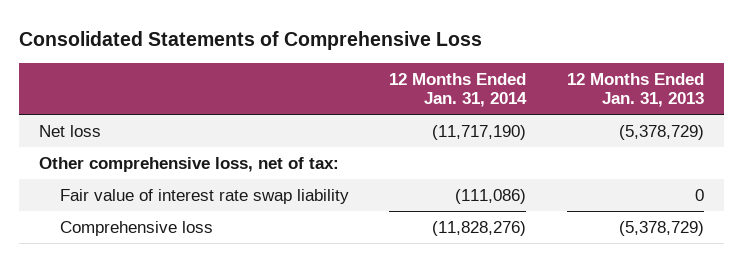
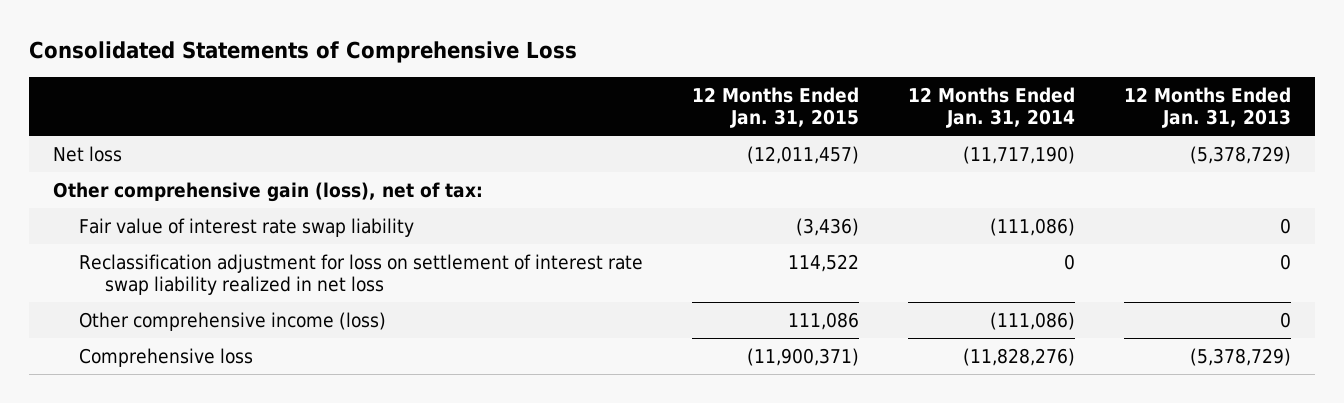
- | 12 Months Ended Jan. 31, 2014 | 12 Months Ended Jan. 31, 2013
+ | 12 Months Ended Jan. 31, 2015 | 12 Months Ended Jan. 31, 2014 | 12 Months Ended Jan. 31, 2013
- Other comprehensive loss, net of tax:
+ Other comprehensive gain (loss), net of tax:
+ Reclassification adjustment for loss on settlement of interest rate swap liability realized in net loss | 114,522 | 0 | 0
+ Other comprehensive income (loss) | 111,086 | (111,086) | 0

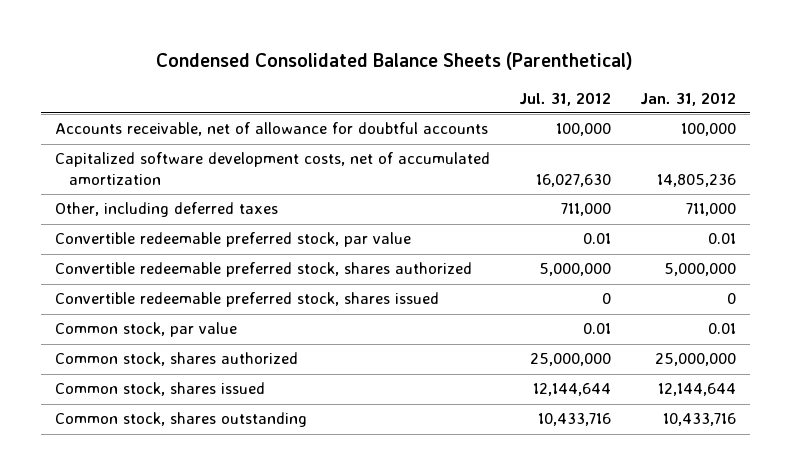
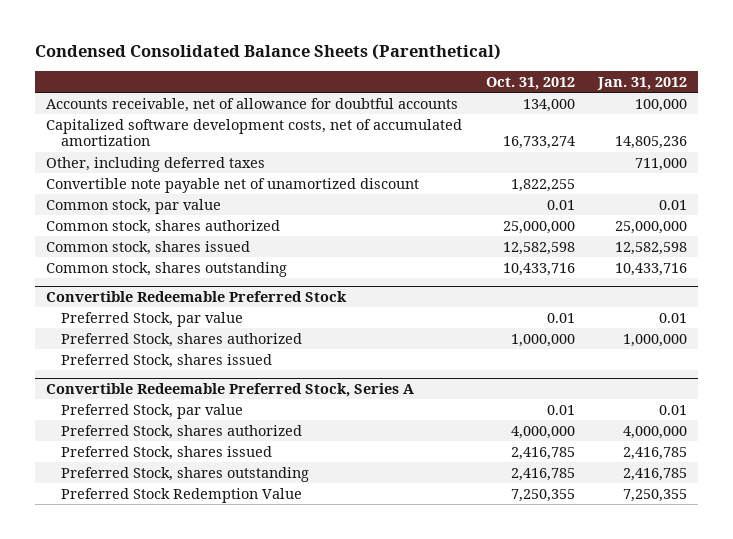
- | Jul. 31, 2012 | Jan. 31, 2012
+ | Oct. 31, 2012 | Jan. 31, 2012
- Convertible redeemable preferred stock, par value | 0.01 | 0.01
- Convertible redeemable preferred stock, shares authorized | 5,000,000 | 5,000,000
- Convertible redeemable preferred stock, shares issued | 0 | 0
+ Convertible note payable net of unamortized discount | 1,822,255 |
- Common stock, shares issued | 12,144,644 | 12,144,644
+ Common stock, shares issued | 12,582,598 | 12,582,598
+ Convertible Redeemable Preferred Stock
+ Preferred Stock, par value | 0.01 | 0.01
+ Preferred Stock, shares authorized | 1,000,000 | 1,000,000
+ Preferred Stock, shares issued
+ Convertible Redeemable Preferred Stock, Series A
+ Preferred Stock, par value | 0.01 | 0.01
+ Preferred Stock, shares authorized | 4,000,000 | 4,000,000
+ Preferred Stock, shares issued | 2,416,785 | 2,416,785
+ Preferred Stock, shares outstanding | 2,416,785 | 2,416,785
+ Preferred Stock Redemption Value | 7,250,355 | 7,250,355

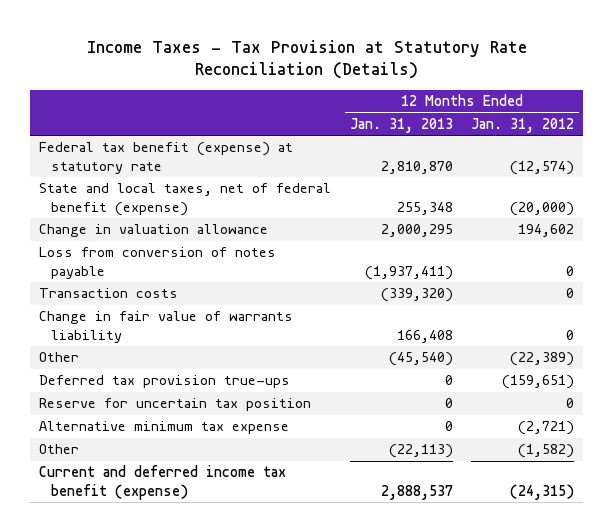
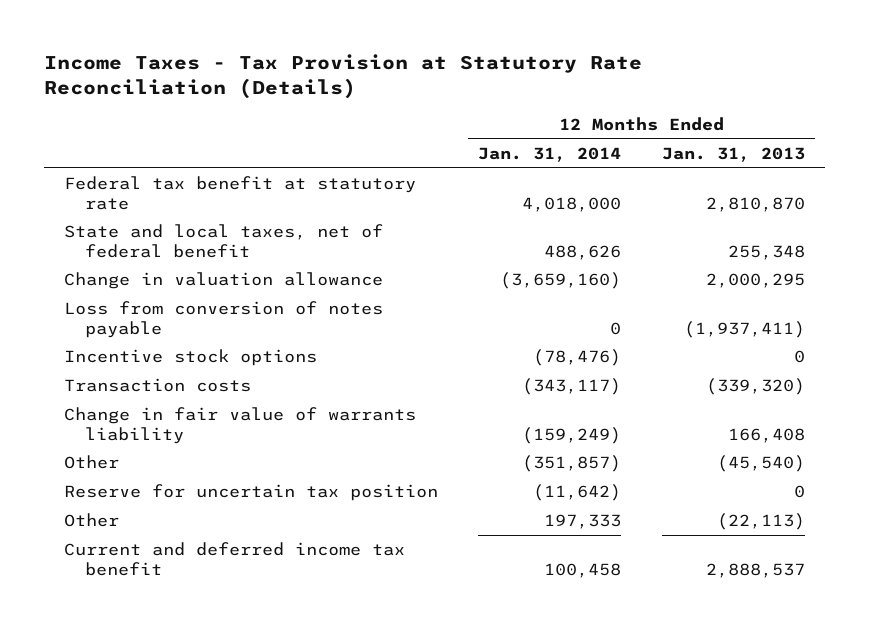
- | 12 Months Ended Jan. 31, 2013 | 12 Months Ended Jan. 31, 2012
+ | 12 Months Ended Jan. 31, 2014 | 12 Months Ended Jan. 31, 2013
- Federal tax benefit (expense) at statutory rate | 2,810,870 | (12,574)
- State and local taxes, net of federal benefit (expense) | 255,348 | (20,000)
+ Federal tax benefit at statutory rate | 4,018,000 | 2,810,870
+ State and local taxes, net of federal benefit | 488,626 | 255,348
+ Incentive stock options | (78,476) | 0
- Deferred tax provision true-ups | 0 | (159,651)
- Alternative minimum tax expense | 0 | (2,721)
- Current and deferred income tax benefit (expense) | 2,888,537 | (24,315)
+ Current and deferred income tax benefit | 100,458 | 2,888,537

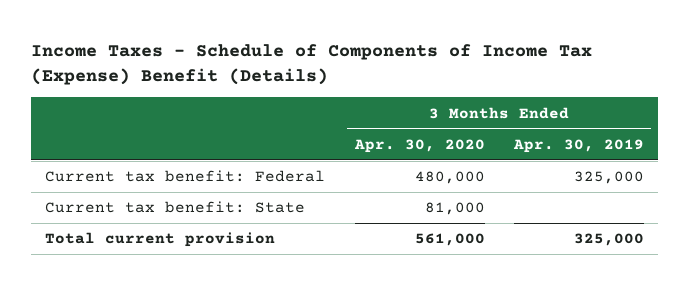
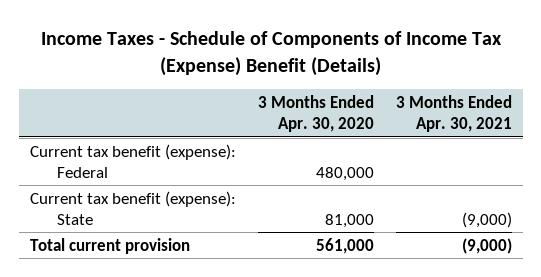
- | 3 Months Ended Apr. 30, 2020 | 3 Months Ended Apr. 30, 2019
+ | 3 Months Ended Apr. 30, 2020 | 3 Months Ended Apr. 30, 2021
- Current tax benefit: Federal | 480,000 | 325,000
- Current tax benefit: State | 81,000 |
+ Current tax benefit (expense): Federal | 480,000 |
+ Current tax benefit (expense): State | 81,000 | (9,000)

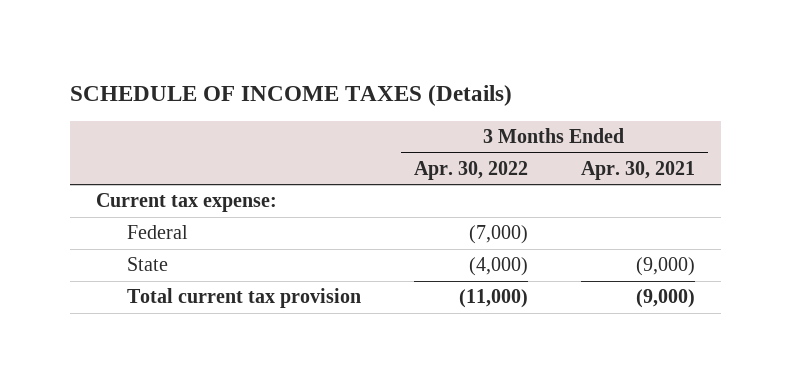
- Income Taxes - Schedule of Components of Income Tax (Expense) Benefit (Details)
+ SCHEDULE OF INCOME TAXES (Details)
- | 3 Months Ended Apr. 30, 2020 | 3 Months Ended Apr. 30, 2021
+ | 3 Months Ended Apr. 30, 2022 | 3 Months Ended Apr. 30, 2021
- Current tax benefit (expense): Federal | 480,000 |
- Current tax benefit (expense): State | 81,000 | (9,000)
- Total current provision | 561,000 | (9,000)
+ Current tax expense:
+ Federal | (7,000) |
+ State | (4,000) | (9,000)
+ Total current tax provision | (11,000) | (9,000)

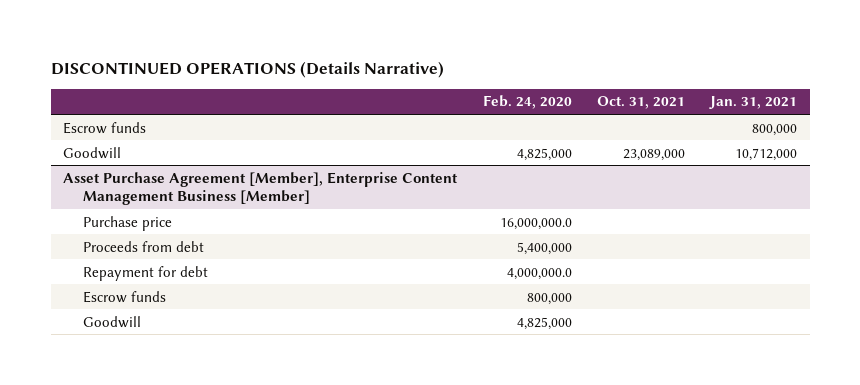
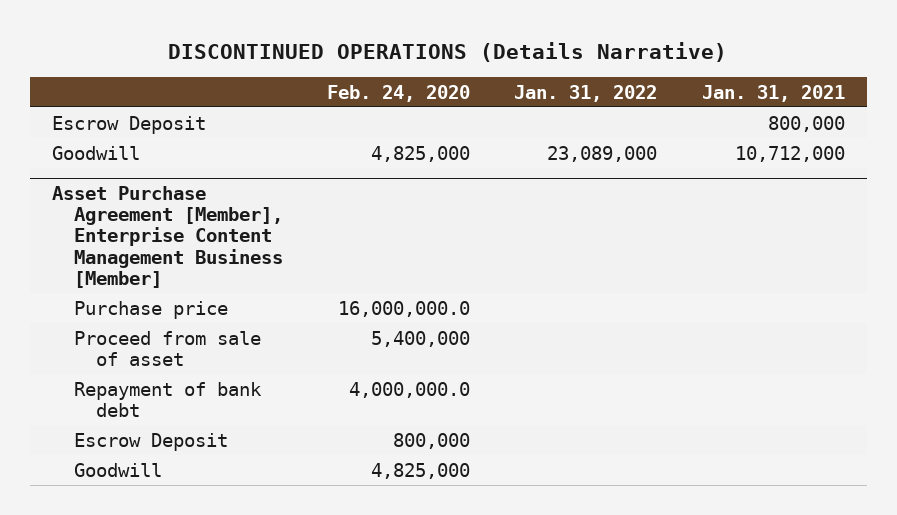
- | Feb. 24, 2020 | Oct. 31, 2021 | Jan. 31, 2021
+ | Feb. 24, 2020 | Jan. 31, 2022 | Jan. 31, 2021
- Escrow funds | | | 800,000
+ Escrow Deposit | | | 800,000
@ Asset Purchase Agreement [Member], Enterprise Content Management Business [Member]
- Proceeds from debt | 5,400,000 | |
- Repayment for debt | 4,000,000.0 | |
- Escrow funds | 800,000 | |
+ Proceed from sale of asset | 5,400,000 | |
+ Repayment of bank debt | 4,000,000.0 | |
+ Escrow Deposit | 800,000 | |

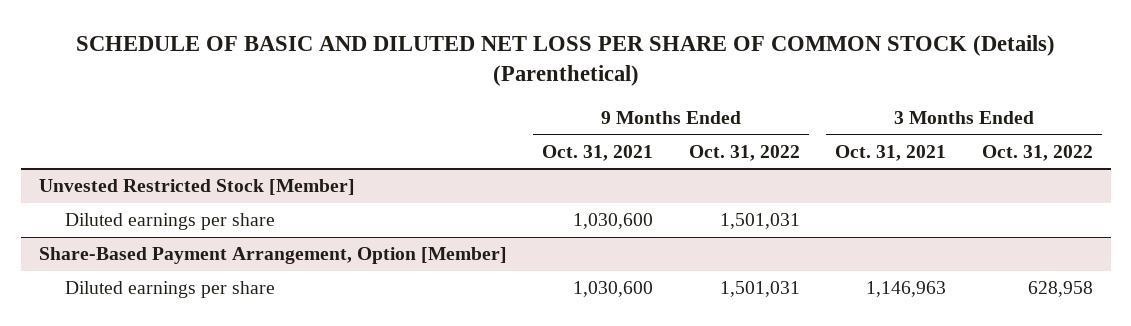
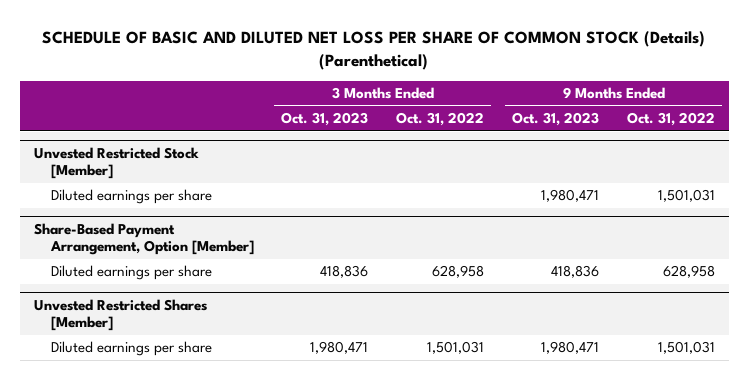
- | 9 Months Ended Oct. 31, 2021 | 9 Months Ended Oct. 31, 2022 | 3 Months Ended Oct. 31, 2021 | 3 Months Ended Oct. 31, 2022
+ | 3 Months Ended Oct. 31, 2023 | 3 Months Ended Oct. 31, 2022 | 9 Months Ended Oct. 31, 2023 | 9 Months Ended Oct. 31, 2022
@ Share-Based Payment Arrangement, Option [Member]
- Diluted earnings per share | 1,030,600 | 1,501,031 | 1,146,963 | 628,958
+ Diluted earnings per share | 418,836 | 628,958 | 418,836 | 628,958
+ Unvested Restricted Shares [Member]
+ Diluted earnings per share | 1,980,471 | 1,501,031 | 1,980,471 | 1,501,031

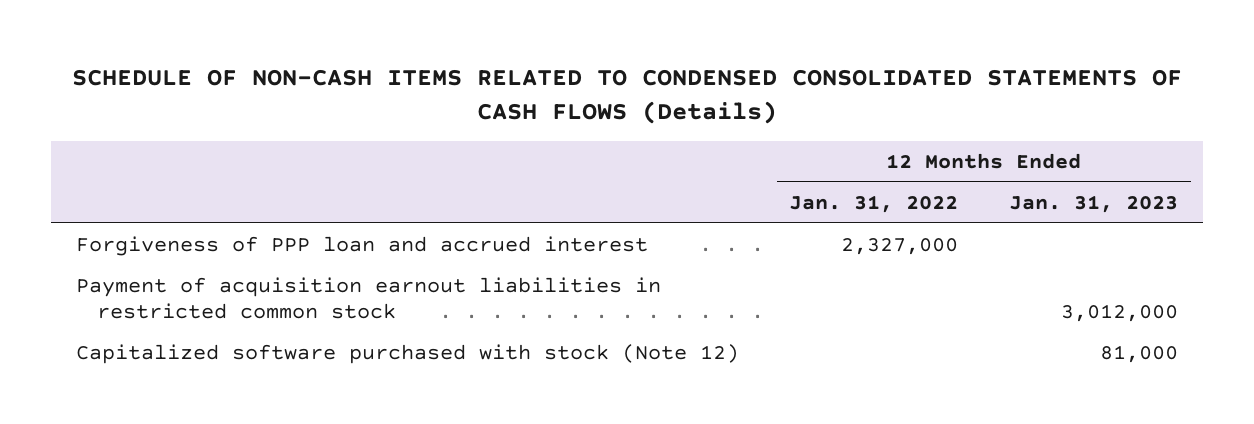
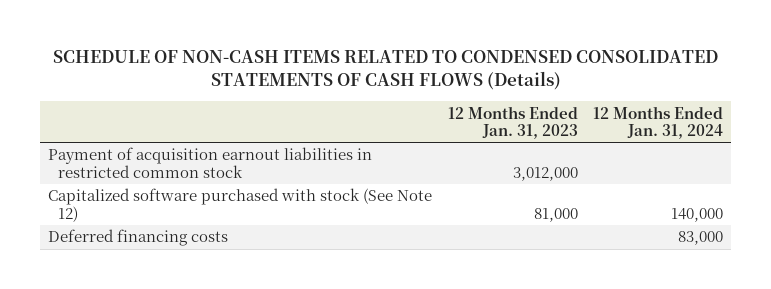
- | 12 Months Ended Jan. 31, 2022 | 12 Months Ended Jan. 31, 2023
+ | 12 Months Ended Jan. 31, 2023 | 12 Months Ended Jan. 31, 2024
- Forgiveness of PPP loan and accrued interest | 2,327,000 |
- Capitalized software purchased with stock (Note 12) | | 81,000
+ Capitalized software purchased with stock (See Note 12) | 81,000 | 140,000
+ Deferred financing costs | | 83,000

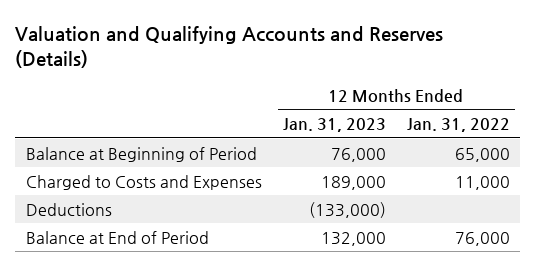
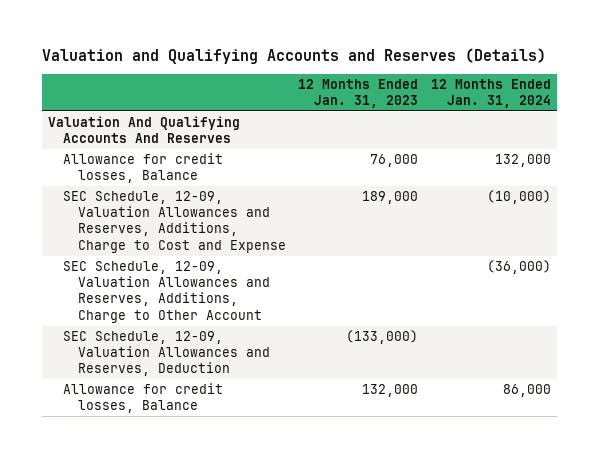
- | 12 Months Ended Jan. 31, 2023 | 12 Months Ended Jan. 31, 2022
+ | 12 Months Ended Jan. 31, 2023 | 12 Months Ended Jan. 31, 2024
- Balance at Beginning of Period | 76,000 | 65,000
- Charged to Costs and Expenses | 189,000 | 11,000
- Deductions | (133,000) |
- Balance at End of Period | 132,000 | 76,000
+ Valuation And Qualifying Accounts And Reserves
+ Allowance for credit losses, Balance | 76,000 | 132,000
+ SEC Schedule, 12-09, Valuation Allowances and Reserves, Additions, Charge to Cost and Expense | 189,000 | (10,000)
+ SEC Schedule, 12-09, Valuation Allowances and Reserves, Additions, Charge to Other Account | | (36,000)
+ SEC Schedule, 12-09, Valuation Allowances and Reserves, Deduction | (133,000) |
+ Allowance for credit losses, Balance | 132,000 | 86,000

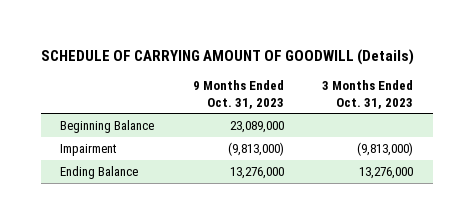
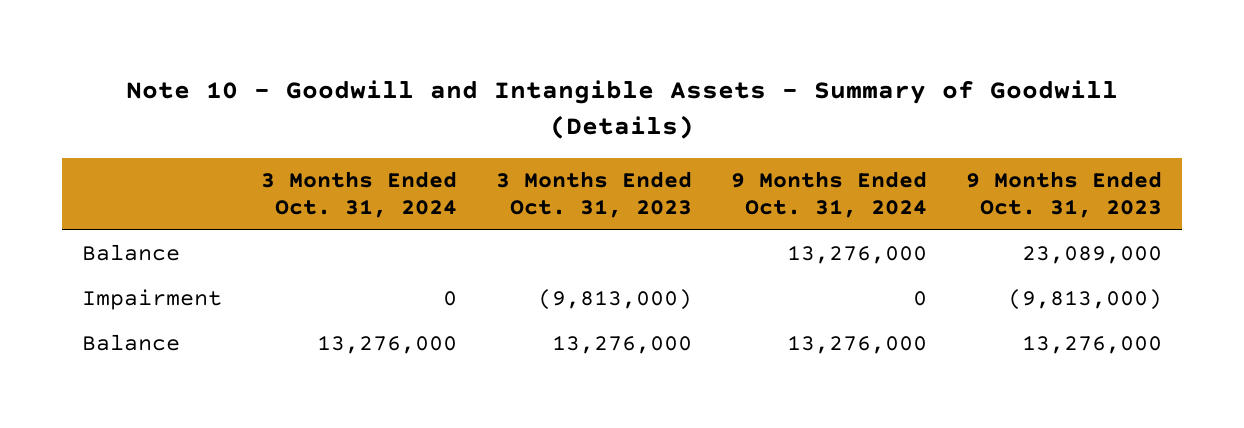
- SCHEDULE OF CARRYING AMOUNT OF GOODWILL (Details)
+ Note 10 - Goodwill and Intangible Assets - Summary of Goodwill (Details)
- | 9 Months Ended Oct. 31, 2023 | 3 Months Ended Oct. 31, 2023
+ | 3 Months Ended Oct. 31, 2024 | 3 Months Ended Oct. 31, 2023 | 9 Months Ended Oct. 31, 2024 | 9 Months Ended Oct. 31, 2023
- Beginning Balance | 23,089,000 |
+ Balance | | | 13,276,000 | 23,089,000
- Ending Balance | 13,276,000 | 13,276,000
+ Balance | 13,276,000 | 13,276,000 | 13,276,000 | 13,276,000

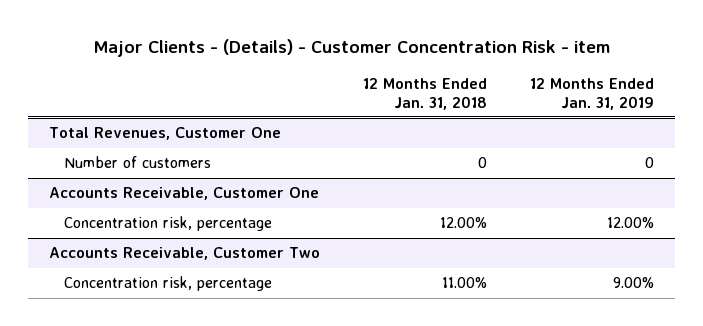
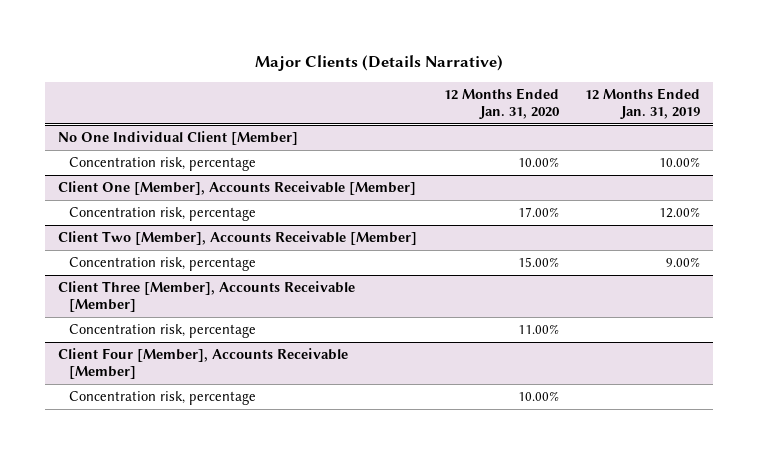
- Major Clients - (Details) - Customer Concentration Risk - item
+ Major Clients (Details Narrative)
- | 12 Months Ended Jan. 31, 2018 | 12 Months Ended Jan. 31, 2019
+ | 12 Months Ended Jan. 31, 2020 | 12 Months Ended Jan. 31, 2019
- Total Revenues, Customer One
- Number of customers | 0 | 0
- Accounts Receivable, Customer One
+ No One Individual Client [Member]
+ Concentration risk, percentage | 10.00% | 10.00%
+ Client One [Member], Accounts Receivable [Member]
- Accounts Receivable, Customer Two
+ Client Two [Member], Accounts Receivable [Member]
+ Client Three [Member], Accounts Receivable [Member]
+ Concentration risk, percentage | 11.00% |
+ Client Four [Member], Accounts Receivable [Member]
+ Concentration risk, percentage | 10.00% |

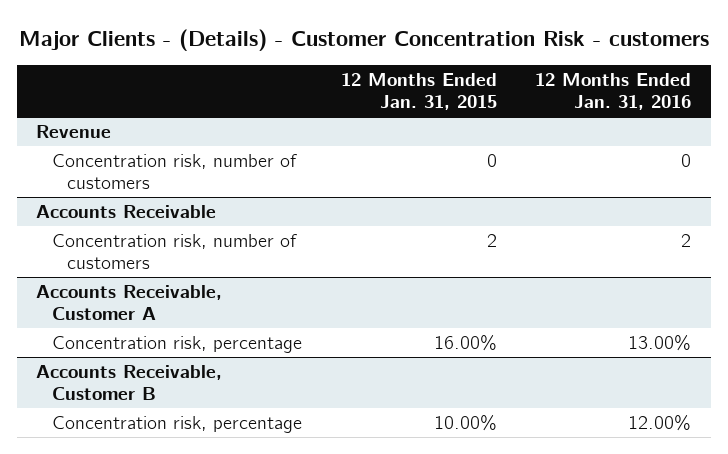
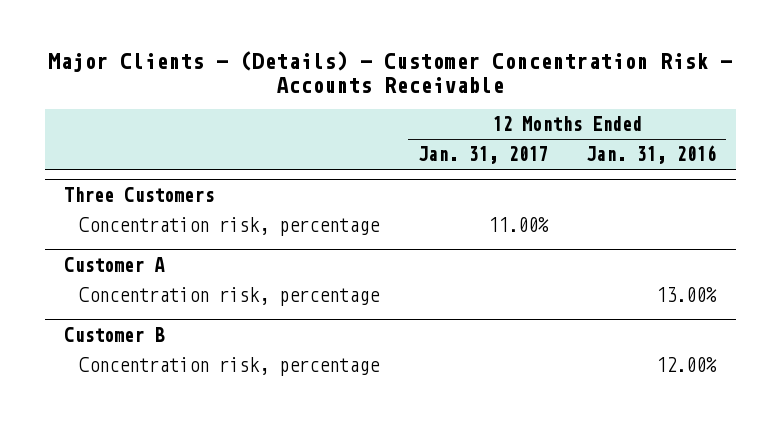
- Major Clients - (Details) - Customer Concentration Risk - customers
+ Major Clients - (Details) - Customer Concentration Risk - Accounts Receivable
- | 12 Months Ended Jan. 31, 2015 | 12 Months Ended Jan. 31, 2016
+ | 12 Months Ended Jan. 31, 2017 | 12 Months Ended Jan. 31, 2016
- Revenue
- Concentration risk, number of customers | 0 | 0
- Accounts Receivable
- Concentration risk, number of customers | 2 | 2
- Accounts Receivable, Customer A
+ Three Customers
+ Concentration risk, percentage | 11.00% |
+ Customer A
- Accounts Receivable, Customer B
+ Customer B

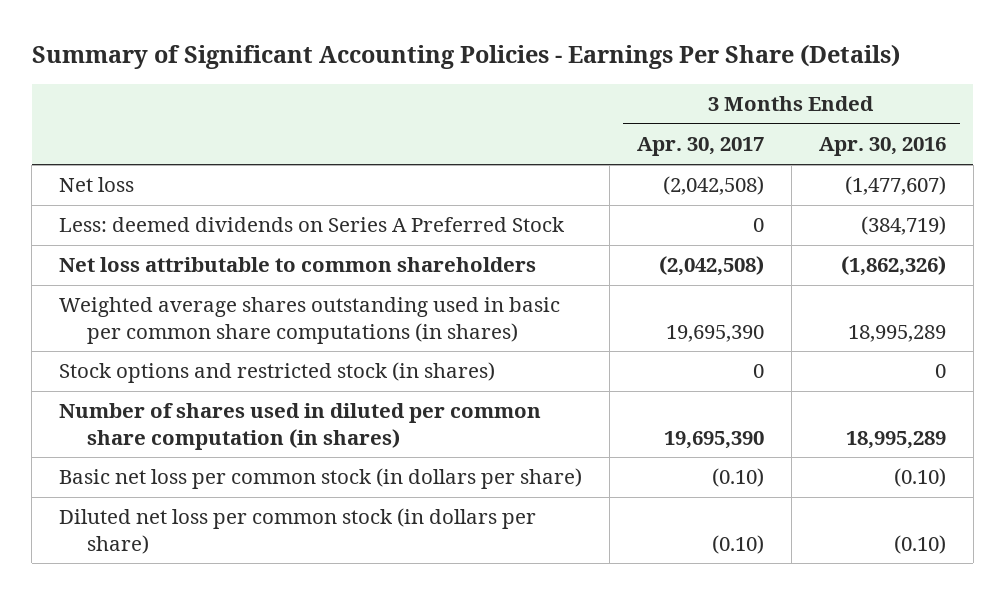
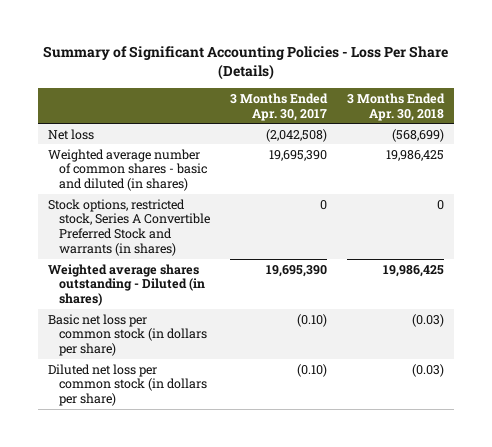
- Summary of Significant Accounting Policies - Earnings Per Share (Details)
+ Summary of Significant Accounting Policies - Loss Per Share (Details)
- | 3 Months Ended Apr. 30, 2017 | 3 Months Ended Apr. 30, 2016
+ | 3 Months Ended Apr. 30, 2017 | 3 Months Ended Apr. 30, 2018
- Less: deemed dividends on Series A Preferred Stock | 0 | (384,719)
- Net loss attributable to common shareholders | (2,042,508) | (1,862,326)
- Weighted average shares outstanding used in basic per common share computations (in shares) | 19,695,390 | 18,995,289
- Stock options and restricted stock (in shares) | 0 | 0
- Number of shares used in diluted per common share computation (in shares) | 19,695,390 | 18,995,289
+ Weighted average number of common shares - basic and diluted (in shares) | 19,695,390 | 19,986,425
+ Stock options, restricted stock, Series A Convertible Preferred Stock and warrants (in shares) | 0 | 0
+ Weighted average shares outstanding - Diluted (in shares) | 19,695,390 | 19,986,425

